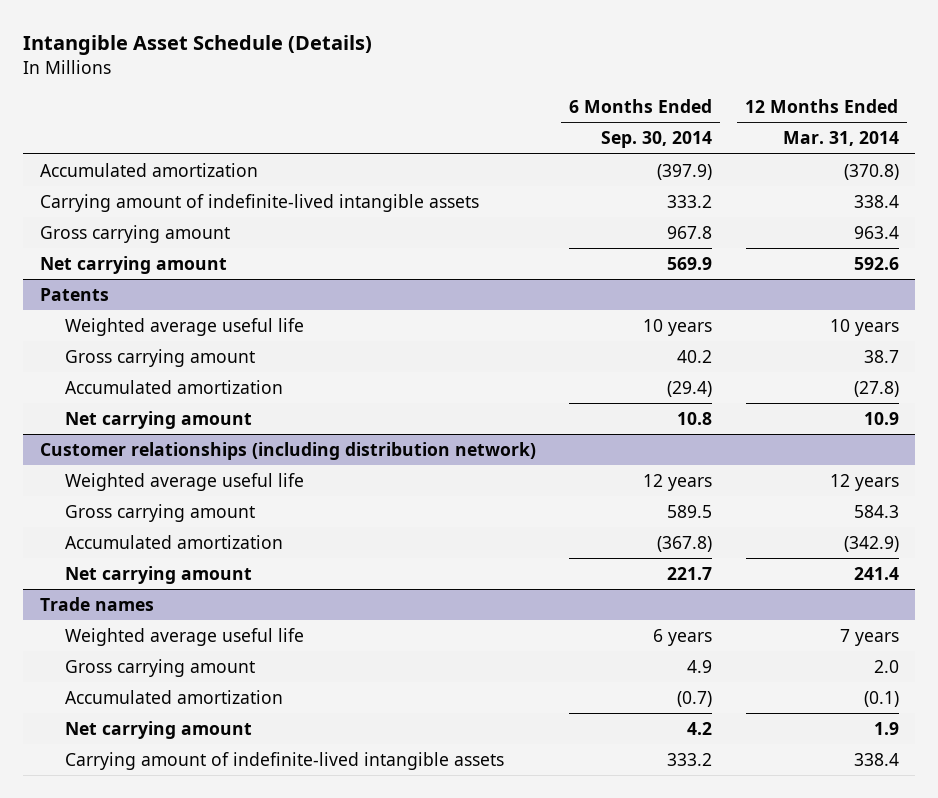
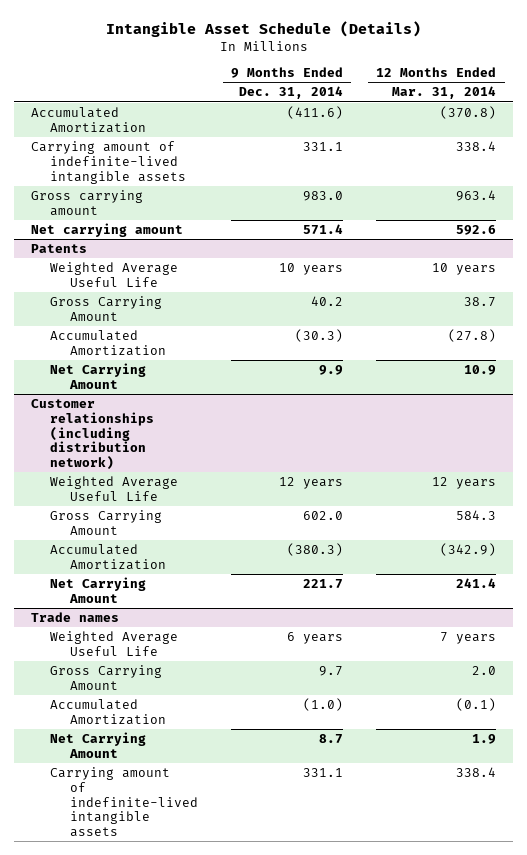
- | 6 Months Ended Sep. 30, 2014 | 12 Months Ended Mar. 31, 2014
+ | 9 Months Ended Dec. 31, 2014 | 12 Months Ended Mar. 31, 2014
- Accumulated amortization | (397.9) | (370.8)
+ Accumulated Amortization | (411.6) | (370.8)
@ Patents
- Weighted average useful life | 10 years | 10 years
- Gross carrying amount | 40.2 | 38.7
- Accumulated amortization | (29.4) | (27.8)
- Net carrying amount | 10.8 | 10.9
+ Weighted Average Useful Life | 10 years | 10 years
+ Gross Carrying Amount | 40.2 | 38.7
+ Accumulated Amortization | (30.3) | (27.8)
+ Net Carrying Amount | 9.9 | 10.9
@ Customer relationships (including distribution network)
- Weighted average useful life | 12 years | 12 years
- Gross carrying amount | 589.5 | 584.3
- Accumulated amortization | (367.8) | (342.9)
- Net carrying amount | 221.7 | 241.4
+ Weighted Average Useful Life | 12 years | 12 years
+ Gross Carrying Amount | 602.0 | 584.3
+ Accumulated Amortization | (380.3) | (342.9)
+ Net Carrying Amount | 221.7 | 241.4
@ Trade names
- Weighted average useful life | 6 years | 7 years
- Gross carrying amount | 4.9 | 2.0
- Accumulated amortization | (0.7) | (0.1)
- Net carrying amount | 4.2 | 1.9
+ Weighted Average Useful Life | 6 years | 7 years
+ Gross Carrying Amount | 9.7 | 2.0
+ Accumulated Amortization | (1.0) | (0.1)
+ Net Carrying Amount | 8.7 | 1.9

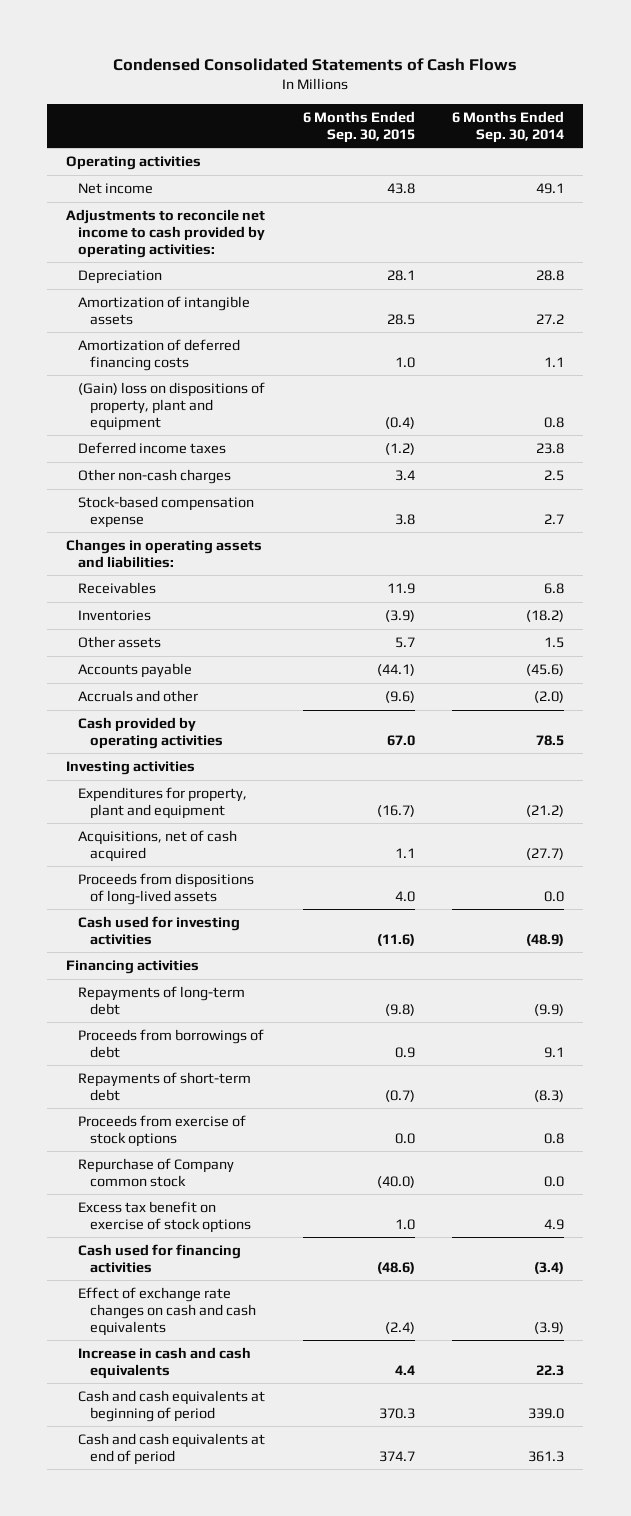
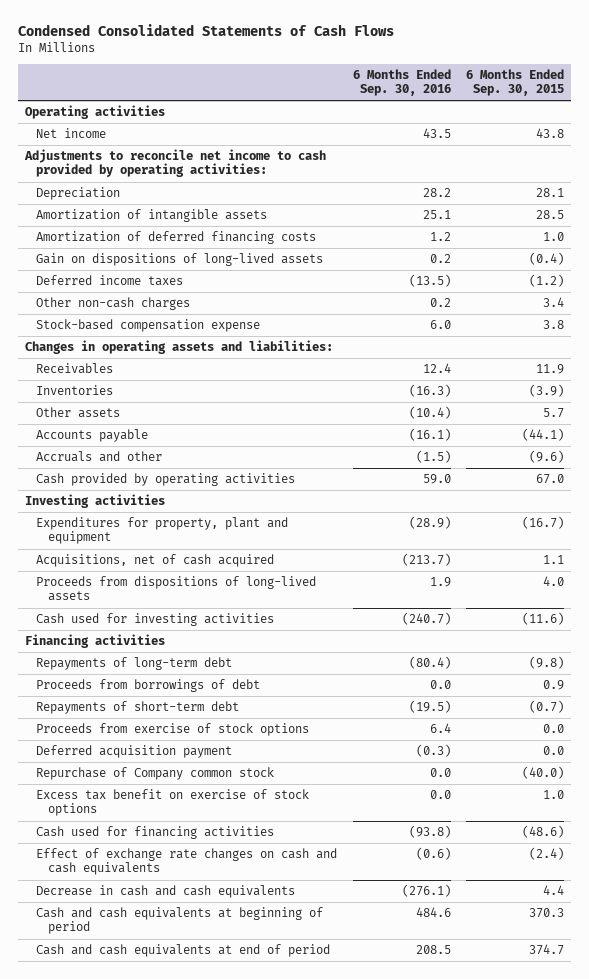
- | 6 Months Ended Sep. 30, 2015 | 6 Months Ended Sep. 30, 2014
+ | 6 Months Ended Sep. 30, 2016 | 6 Months Ended Sep. 30, 2015
- (Gain) loss on dispositions of property, plant and equipment | (0.4) | 0.8
+ Gain on dispositions of long-lived assets | 0.2 | (0.4)
+ Deferred acquisition payment | (0.3) | 0.0
- Increase in cash and cash equivalents | 4.4 | 22.3
+ Decrease in cash and cash equivalents | (276.1) | 4.4

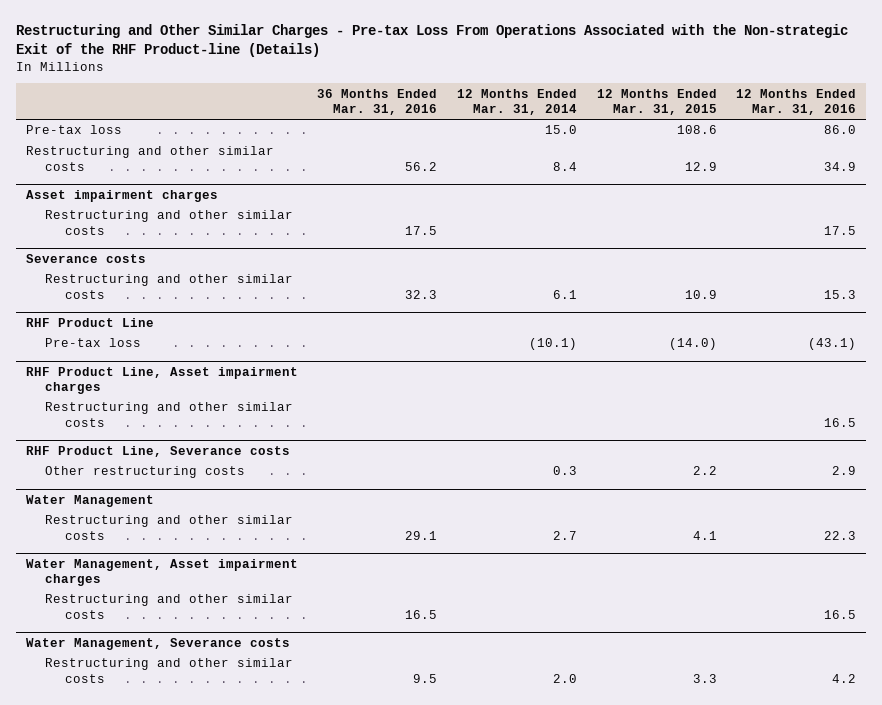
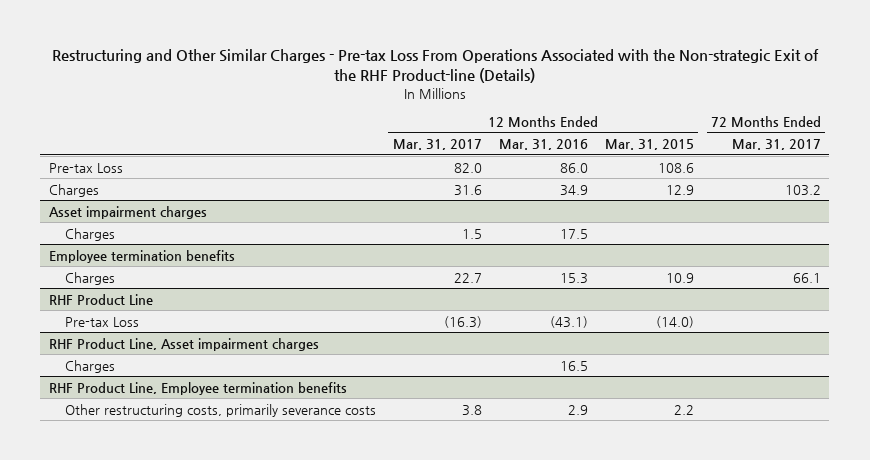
- | 36 Months Ended Mar. 31, 2016 | 12 Months Ended Mar. 31, 2014 | 12 Months Ended Mar. 31, 2015 | 12 Months Ended Mar. 31, 2016
+ | 12 Months Ended Mar. 31, 2017 | 12 Months Ended Mar. 31, 2016 | 12 Months Ended Mar. 31, 2015 | 72 Months Ended Mar. 31, 2017
- Pre-tax loss | | 15.0 | 108.6 | 86.0
- Restructuring and other similar costs | 56.2 | 8.4 | 12.9 | 34.9
+ Pre-tax Loss | 82.0 | 86.0 | 108.6 |
+ Charges | 31.6 | 34.9 | 12.9 | 103.2
@ Asset impairment charges
- Restructuring and other similar costs | 17.5 | | | 17.5
- Severance costs
- Restructuring and other similar costs | 32.3 | 6.1 | 10.9 | 15.3
@ Asset impairment charges
+ Charges | 1.5 | 17.5 | |
+ Employee termination benefits
+ Charges | 22.7 | 15.3 | 10.9 | 66.1
@ RHF Product Line
- Pre-tax loss | | (10.1) | (14.0) | (43.1)
+ Pre-tax Loss | (16.3) | (43.1) | (14.0) |
@ RHF Product Line, Asset impairment charges
- Restructuring and other similar costs | | | | 16.5
- RHF Product Line, Severance costs
- Other restructuring costs | | 0.3 | 2.2 | 2.9
- Water Management
- Restructuring and other similar costs | 29.1 | 2.7 | 4.1 | 22.3
- Water Management, Asset impairment charges
- Restructuring and other similar costs | 16.5 | | | 16.5
- Water Management, Severance costs
- Restructuring and other similar costs | 9.5 | 2.0 | 3.3 | 4.2
@ RHF Product Line, Asset impairment charges
+ Charges | | 16.5 | |
+ RHF Product Line, Employee termination benefits
+ Other restructuring costs, primarily severance costs | 3.8 | 2.9 | 2.2 |

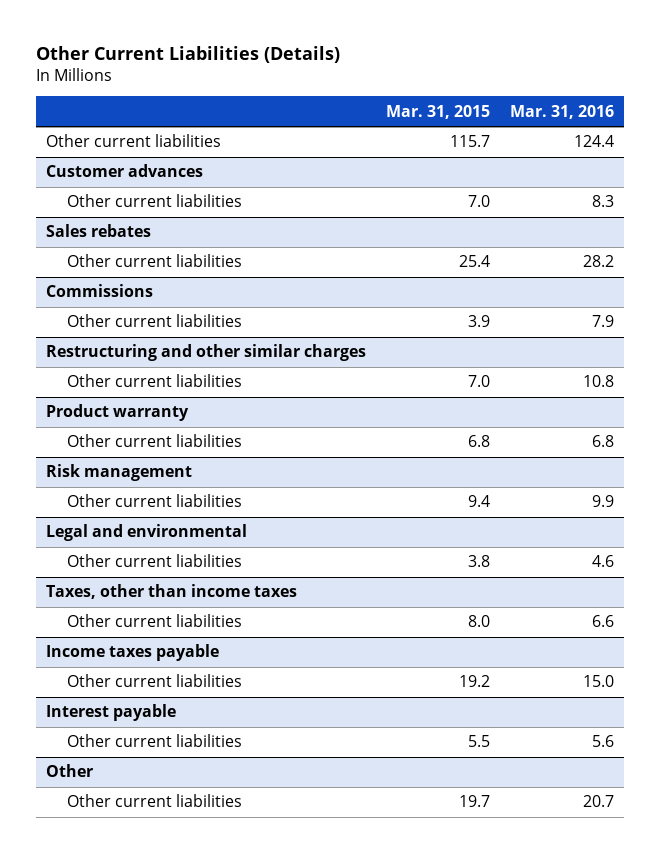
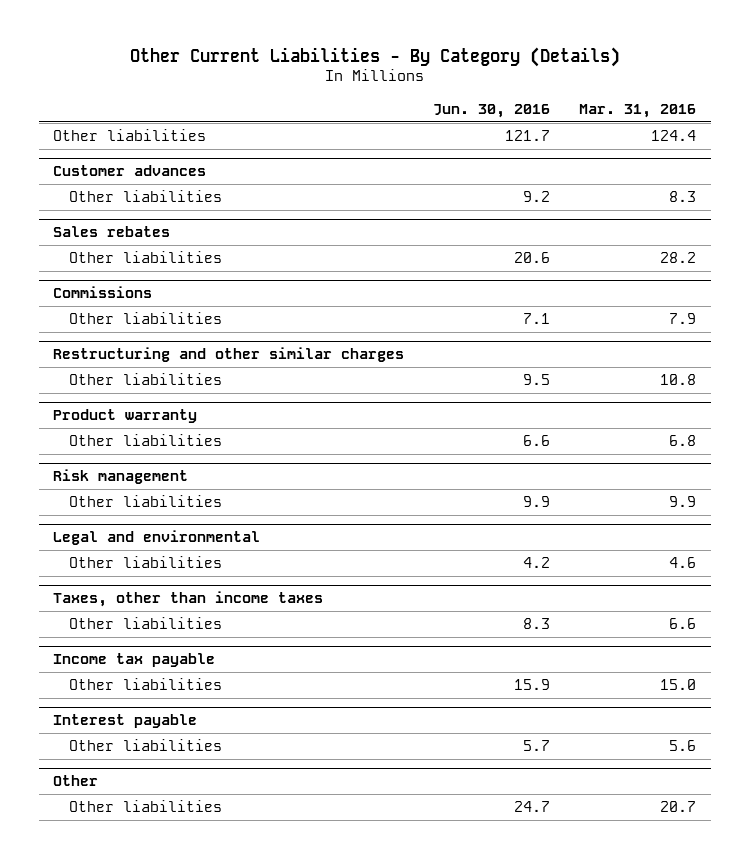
- Other Current Liabilities (Details)
+ Other Current Liabilities - By Category (Details)
- | Mar. 31, 2015 | Mar. 31, 2016
+ | Jun. 30, 2016 | Mar. 31, 2016
- Other current liabilities | 115.7 | 124.4
+ Other liabilities | 121.7 | 124.4
@ Customer advances
- Other current liabilities | 7.0 | 8.3
+ Other liabilities | 9.2 | 8.3
@ Sales rebates
- Other current liabilities | 25.4 | 28.2
+ Other liabilities | 20.6 | 28.2
@ Commissions
- Other current liabilities | 3.9 | 7.9
+ Other liabilities | 7.1 | 7.9
@ Restructuring and other similar charges
- Other current liabilities | 7.0 | 10.8
+ Other liabilities | 9.5 | 10.8
@ Product warranty
- Other current liabilities | 6.8 | 6.8
+ Other liabilities | 6.6 | 6.8
@ Risk management
- Other current liabilities | 9.4 | 9.9
+ Other liabilities | 9.9 | 9.9
@ Legal and environmental
- Other current liabilities | 3.8 | 4.6
+ Other liabilities | 4.2 | 4.6
@ Taxes, other than income taxes
- Other current liabilities | 8.0 | 6.6
- Income taxes payable
- Other current liabilities | 19.2 | 15.0
@ Taxes, other than income taxes
+ Other liabilities | 8.3 | 6.6
+ Income tax payable
+ Other liabilities | 15.9 | 15.0
@ Interest payable
- Other current liabilities | 5.5 | 5.6
+ Other liabilities | 5.7 | 5.6
@ Other
- Other current liabilities | 19.7 | 20.7
+ Other liabilities | 24.7 | 20.7

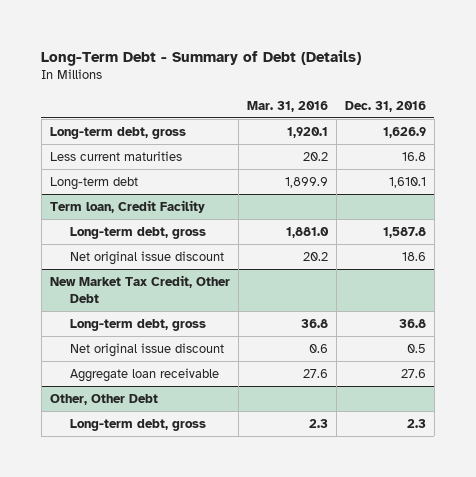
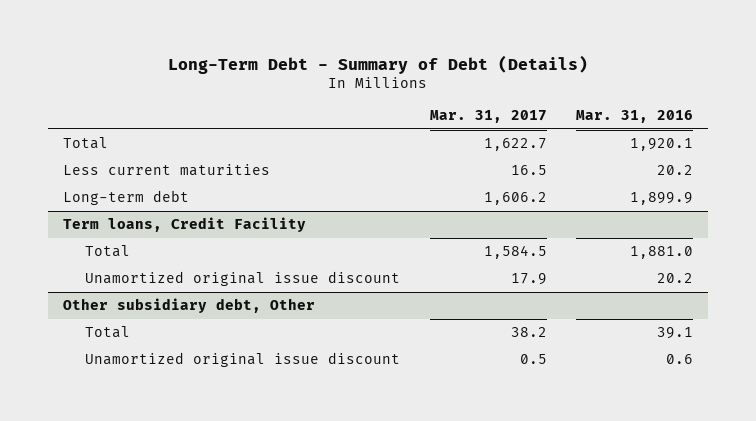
- | Mar. 31, 2016 | Dec. 31, 2016
+ | Mar. 31, 2017 | Mar. 31, 2016
- Long-term debt, gross | 1,920.1 | 1,626.9
+ Total | 1,622.7 | 1,920.1
- Term loan, Credit Facility
- Long-term debt, gross | 1,881.0 | 1,587.8
- Net original issue discount | 20.2 | 18.6
- New Market Tax Credit, Other Debt
- Long-term debt, gross | 36.8 | 36.8
- Net original issue discount | 0.6 | 0.5
- Aggregate loan receivable | 27.6 | 27.6
- Other, Other Debt
- Long-term debt, gross | 2.3 | 2.3
+ Term loans, Credit Facility
+ Total | 1,584.5 | 1,881.0
+ Unamortized original issue discount | 17.9 | 20.2
+ Other subsidiary debt, Other
+ Total | 38.2 | 39.1
+ Unamortized original issue discount | 0.5 | 0.6

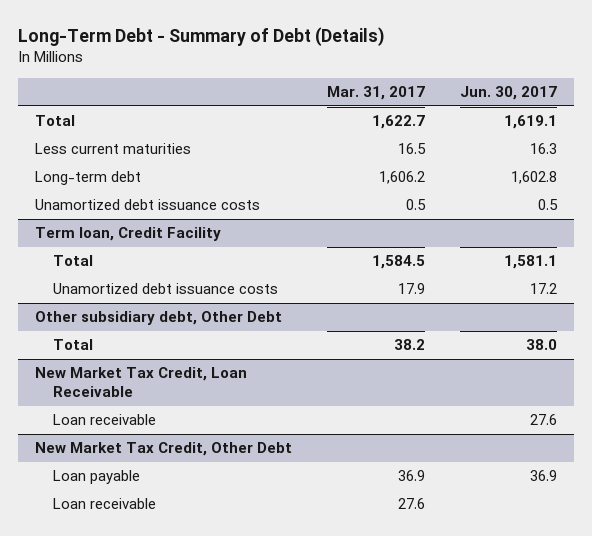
- | Mar. 31, 2017 | Mar. 31, 2016
+ | Mar. 31, 2017 | Jun. 30, 2017
- Term loans, Credit Facility
+ Unamortized debt issuance costs | 0.5 | 0.5
+ Term loan, Credit Facility
- Unamortized original issue discount | 17.9 | 20.2
- Other subsidiary debt, Other
+ Unamortized debt issuance costs | 17.9 | 17.2
+ Other subsidiary debt, Other Debt
- Unamortized original issue discount | 0.5 | 0.6
+ New Market Tax Credit, Loan Receivable
+ Loan receivable | | 27.6
+ New Market Tax Credit, Other Debt
+ Loan payable | 36.9 | 36.9
+ Loan receivable | 27.6 |

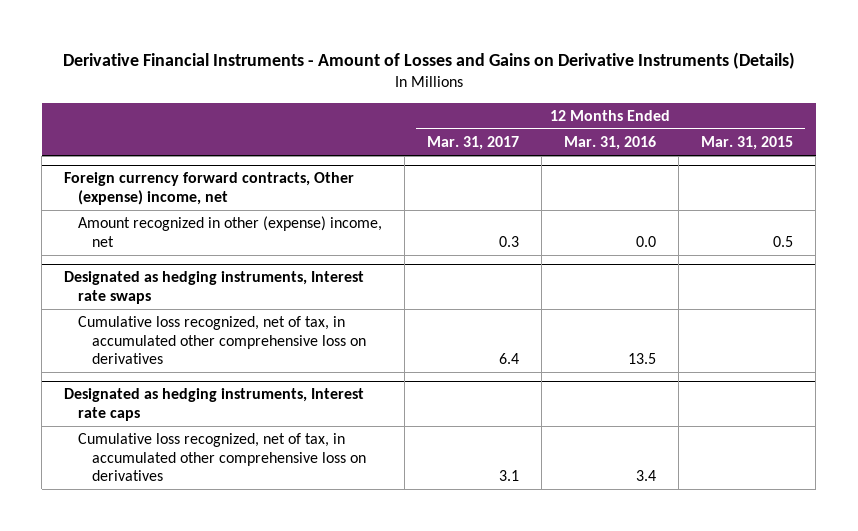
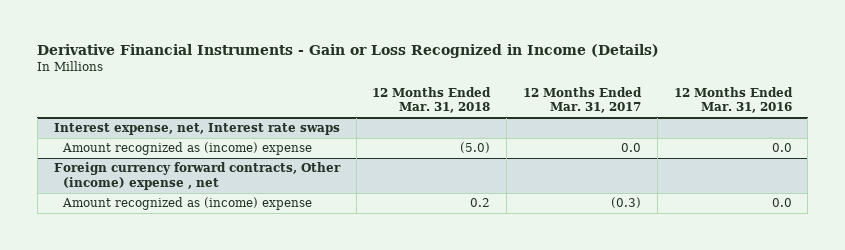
- Derivative Financial Instruments - Amount of Losses and Gains on Derivative Instruments (Details)
+ Derivative Financial Instruments - Gain or Loss Recognized in Income (Details)
- | 12 Months Ended Mar. 31, 2017 | 12 Months Ended Mar. 31, 2016 | 12 Months Ended Mar. 31, 2015
+ | 12 Months Ended Mar. 31, 2018 | 12 Months Ended Mar. 31, 2017 | 12 Months Ended Mar. 31, 2016
- Foreign currency forward contracts, Other (expense) income, net
- Amount recognized in other (expense) income, net | 0.3 | 0.0 | 0.5
- Designated as hedging instruments, Interest rate swaps
- Cumulative loss recognized, net of tax, in accumulated other comprehensive loss on derivatives | 6.4 | 13.5 |
- Designated as hedging instruments, Interest rate caps
- Cumulative loss recognized, net of tax, in accumulated other comprehensive loss on derivatives | 3.1 | 3.4 |
+ Interest expense, net, Interest rate swaps
+ Amount recognized as (income) expense | (5.0) | 0.0 | 0.0
+ Foreign currency forward contracts, Other (income) expense , net
+ Amount recognized as (income) expense | 0.2 | (0.3) | 0.0

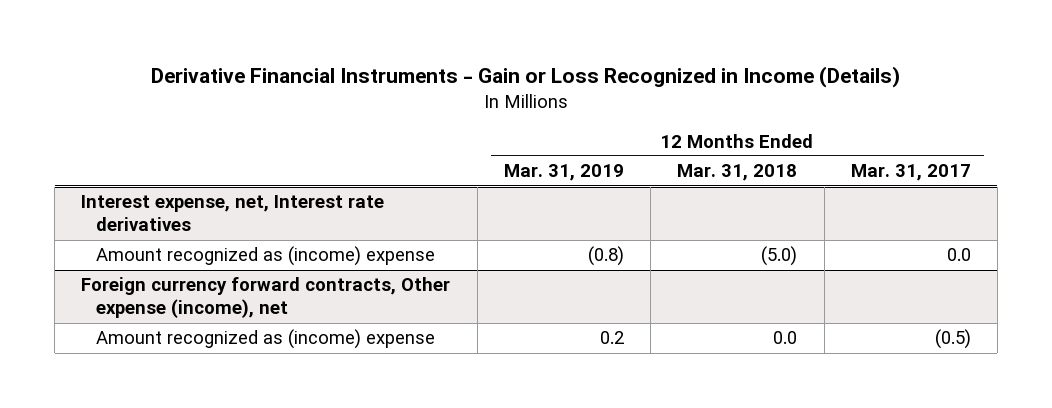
- | 12 Months Ended Mar. 31, 2018 | 12 Months Ended Mar. 31, 2017 | 12 Months Ended Mar. 31, 2016
+ | 12 Months Ended Mar. 31, 2019 | 12 Months Ended Mar. 31, 2018 | 12 Months Ended Mar. 31, 2017
- Interest expense, net, Interest rate swaps
+ Interest expense, net, Interest rate derivatives
- Foreign currency forward contracts, Other (income) expense , net
- Amount recognized as (income) expense | 0.2 | (0.3) | 0.0
+ Foreign currency forward contracts, Other expense (income), net
+ Amount recognized as (income) expense | 0.2 | 0.0 | (0.5)

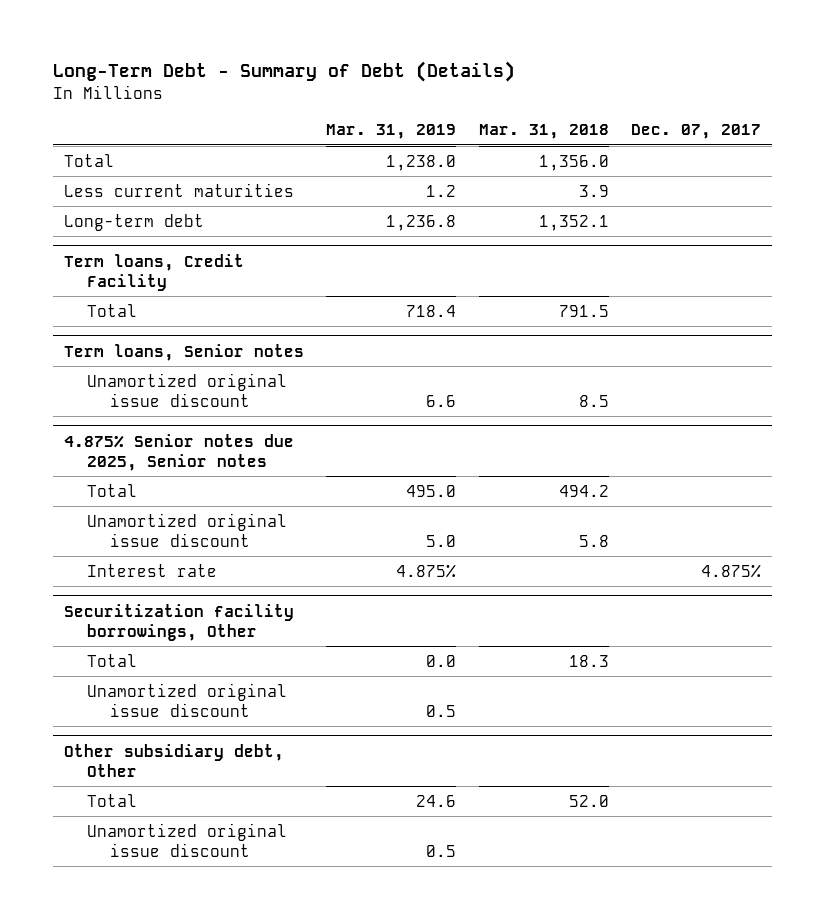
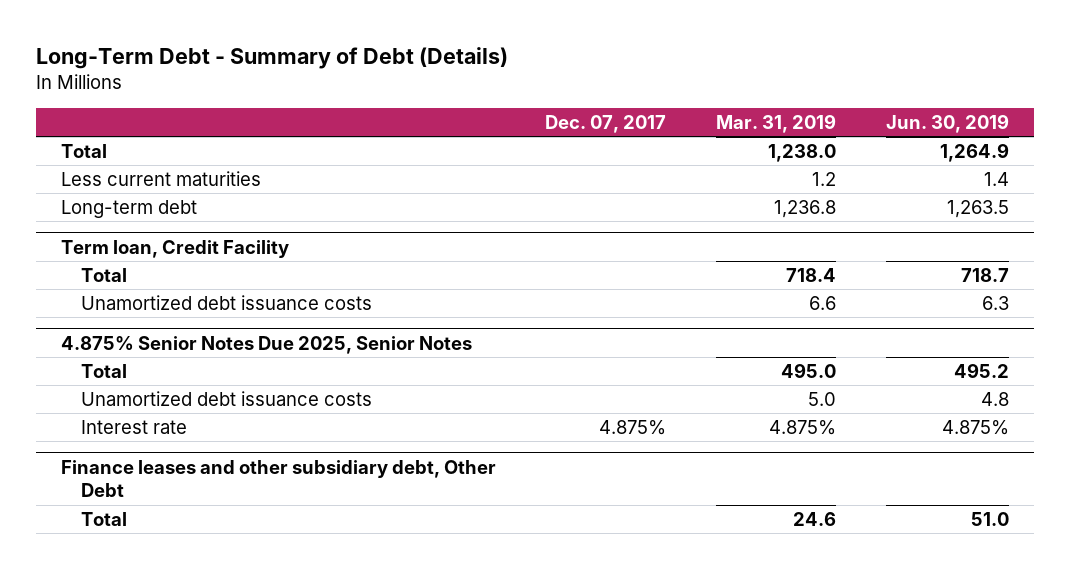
- | Mar. 31, 2019 | Mar. 31, 2018 | Dec. 07, 2017
+ | Dec. 07, 2017 | Mar. 31, 2019 | Jun. 30, 2019
- Term loans, Credit Facility
+ Term loan, Credit Facility
- Term loans, Senior notes
- Unamortized original issue discount | 6.6 | 8.5 |
- 4.875% Senior notes due 2025, Senior notes
+ Unamortized debt issuance costs | | 6.6 | 6.3
+ 4.875% Senior Notes Due 2025, Senior Notes
- Unamortized original issue discount | 5.0 | 5.8 |
+ Unamortized debt issuance costs | | 5.0 | 4.8
- Securitization facility borrowings, Other
- Total | 0.0 | 18.3 |
- Unamortized original issue discount | 0.5 | |
- Other subsidiary debt, Other
+ Finance leases and other subsidiary debt, Other Debt
- Unamortized original issue discount | 0.5 | |

